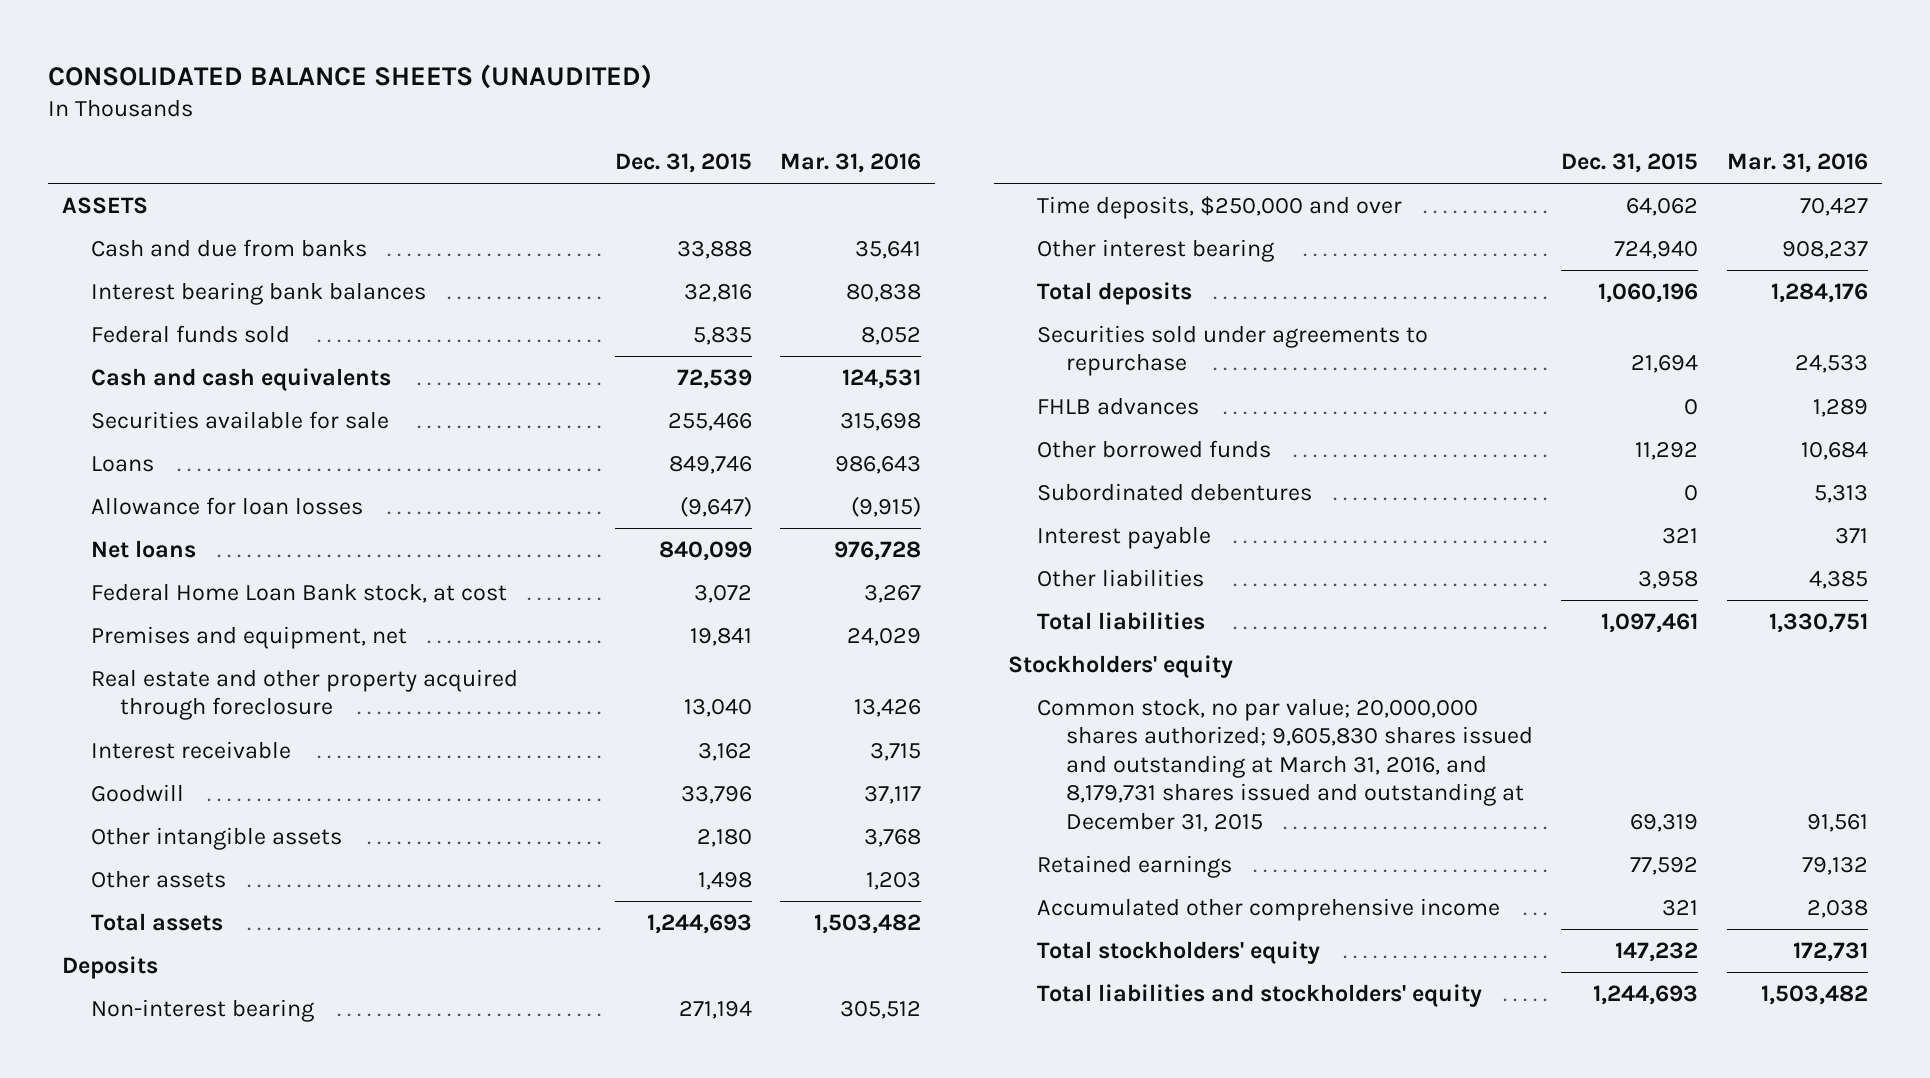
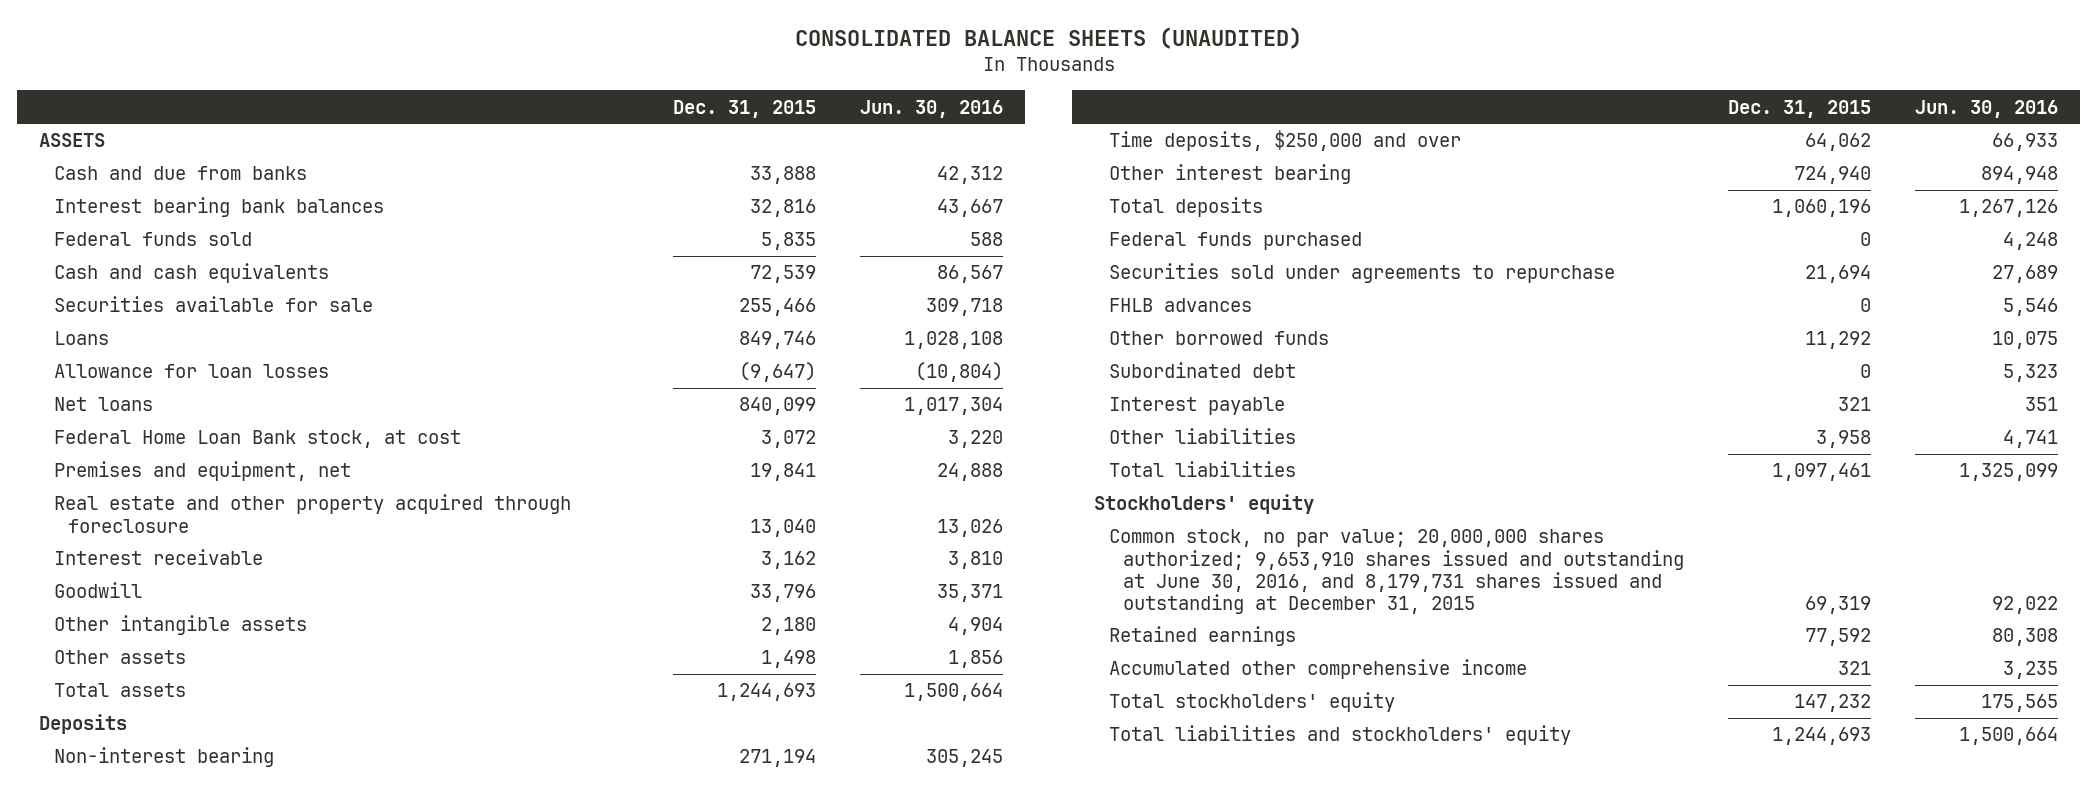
- | Dec. 31, 2015 | Mar. 31, 2016
+ | Dec. 31, 2015 | Jun. 30, 2016
+ Federal funds purchased | 0 | 4,248
- Subordinated debentures | 0 | 5,313
+ Subordinated debt | 0 | 5,323
- Common stock, no par value; 20,000,000 shares authorized; 9,605,830 shares issued and outstanding at March 31, 2016, and 8,179,731 shares issued and outstanding at December 31, 2015 | 69,319 | 91,561
+ Common stock, no par value; 20,000,000 shares authorized; 9,653,910 shares issued and outstanding at June 30, 2016, and 8,179,731 shares issued and outstanding at December 31, 2015 | 69,319 | 92,022

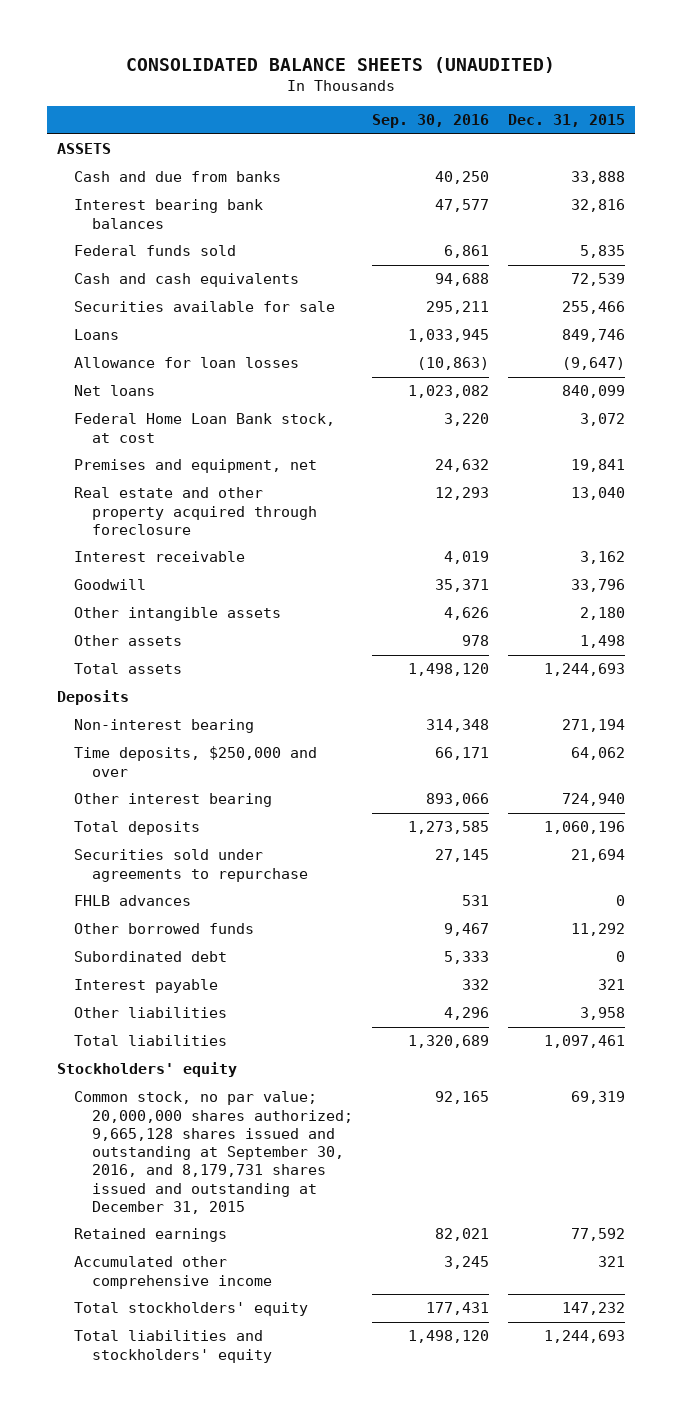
- | Dec. 31, 2015 | Jun. 30, 2016
+ | Sep. 30, 2016 | Dec. 31, 2015
- Federal funds purchased | 0 | 4,248
- Common stock, no par value; 20,000,000 shares authorized; 9,653,910 shares issued and outstanding at June 30, 2016, and 8,179,731 shares issued and outstanding at December 31, 2015 | 69,319 | 92,022
+ Common stock, no par value; 20,000,000 shares authorized; 9,665,128 shares issued and outstanding at September 30, 2016, and 8,179,731 shares issued and outstanding at December 31, 2015 | 92,165 | 69,319

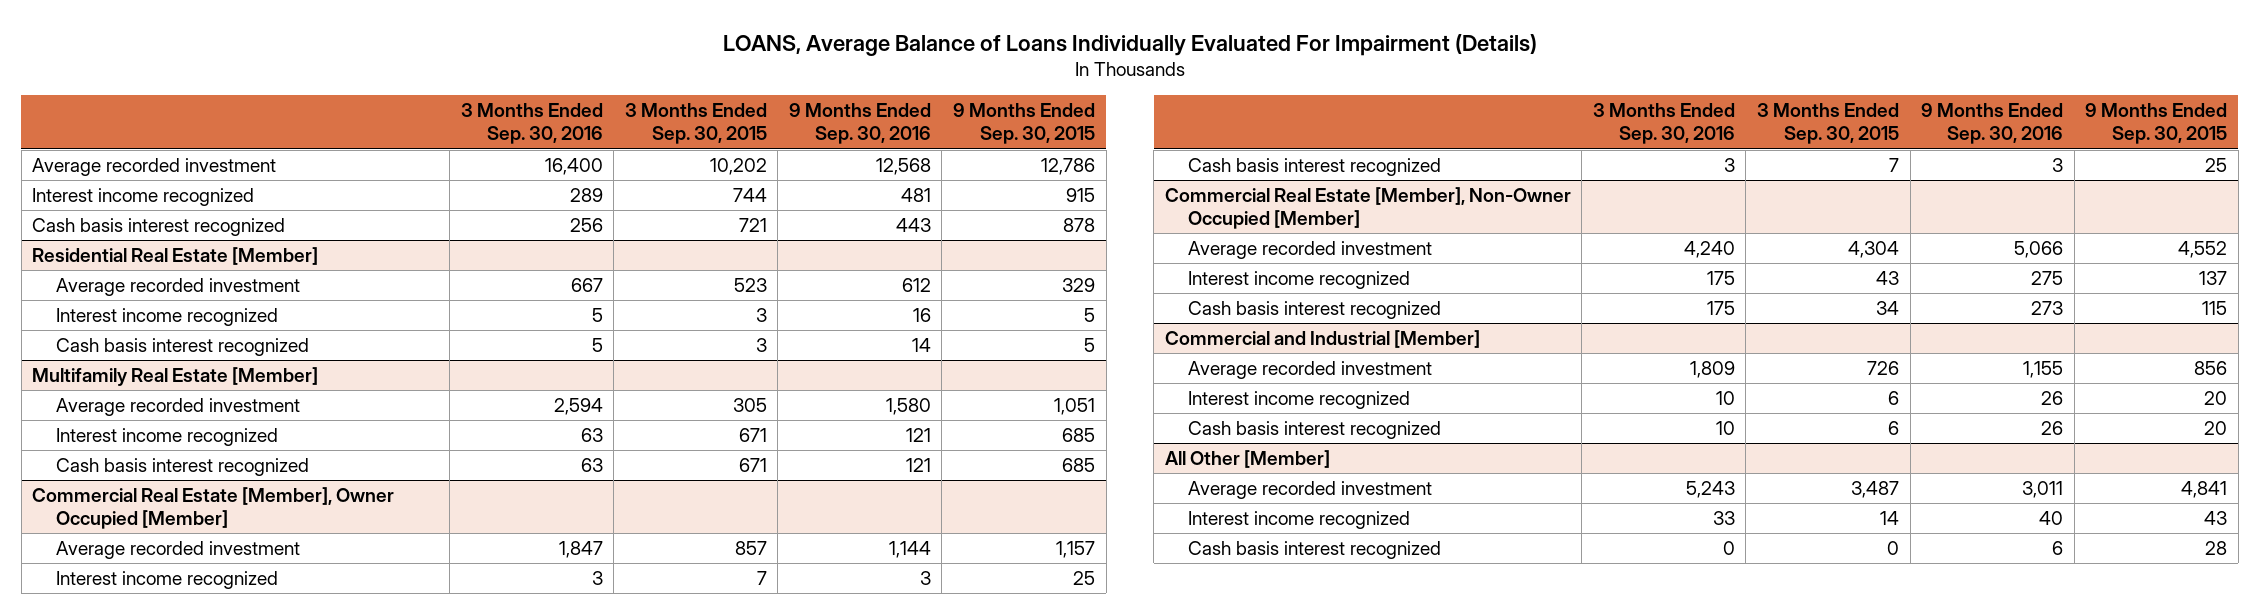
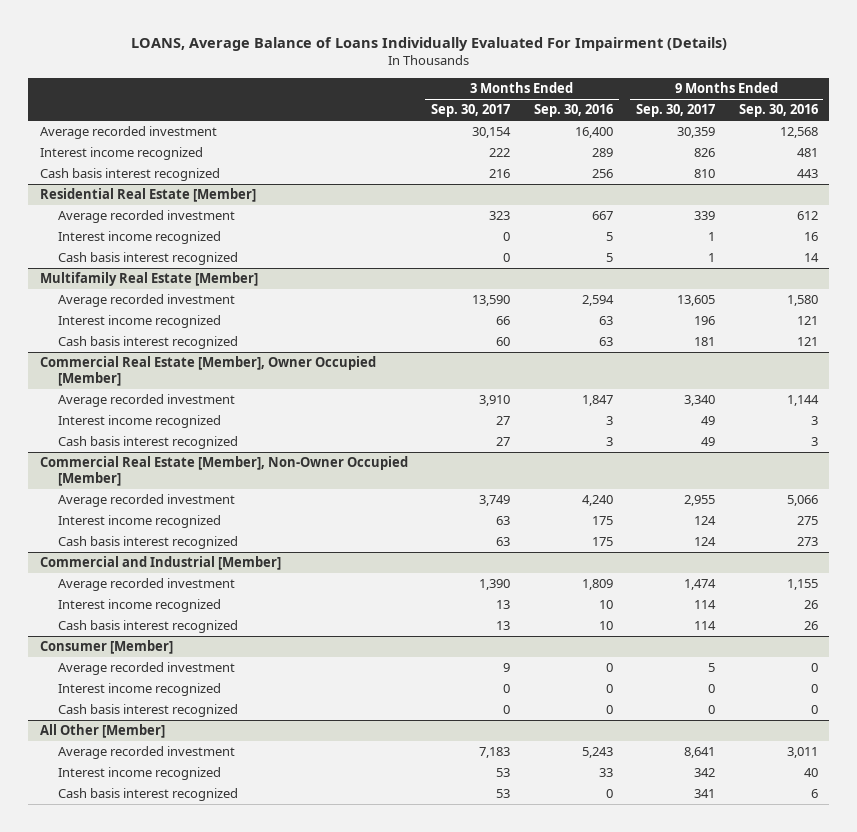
- | 3 Months Ended Sep. 30, 2016 | 3 Months Ended Sep. 30, 2015 | 9 Months Ended Sep. 30, 2016 | 9 Months Ended Sep. 30, 2015
+ | 3 Months Ended Sep. 30, 2017 | 3 Months Ended Sep. 30, 2016 | 9 Months Ended Sep. 30, 2017 | 9 Months Ended Sep. 30, 2016
+ Consumer [Member]
+ Average recorded investment | 9 | 0 | 5 | 0
+ Interest income recognized | 0 | 0 | 0 | 0
+ Cash basis interest recognized | 0 | 0 | 0 | 0

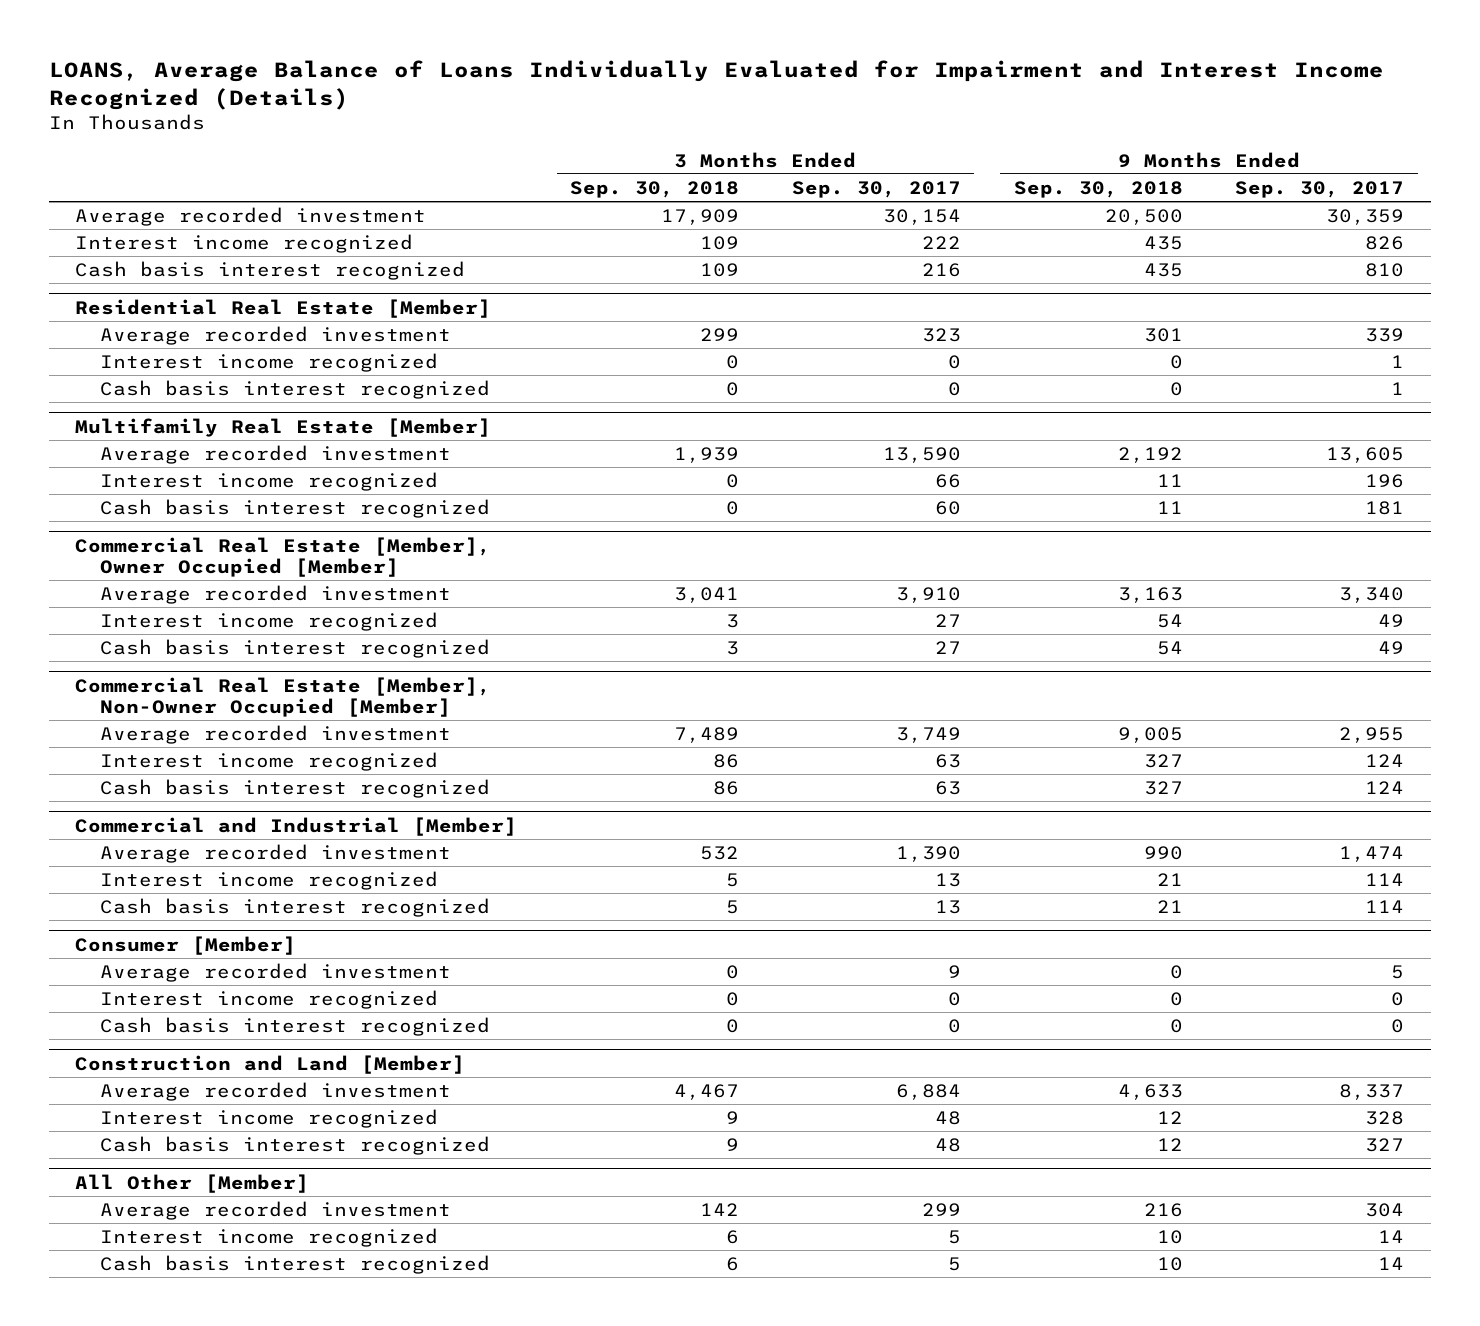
- LOANS, Average Balance of Loans Individually Evaluated For Impairment (Details)
+ LOANS, Average Balance of Loans Individually Evaluated for Impairment and Interest Income Recognized (Details)
- | 3 Months Ended Sep. 30, 2017 | 3 Months Ended Sep. 30, 2016 | 9 Months Ended Sep. 30, 2017 | 9 Months Ended Sep. 30, 2016
+ | 3 Months Ended Sep. 30, 2018 | 3 Months Ended Sep. 30, 2017 | 9 Months Ended Sep. 30, 2018 | 9 Months Ended Sep. 30, 2017
+ Construction and Land [Member]
+ Average recorded investment | 4,467 | 6,884 | 4,633 | 8,337
+ Interest income recognized | 9 | 48 | 12 | 328
+ Cash basis interest recognized | 9 | 48 | 12 | 327
@ All Other [Member]
- Average recorded investment | 7,183 | 5,243 | 8,641 | 3,011
- Interest income recognized | 53 | 33 | 342 | 40
- Cash basis interest recognized | 53 | 0 | 341 | 6
+ Average recorded investment | 142 | 299 | 216 | 304
+ Interest income recognized | 6 | 5 | 10 | 14
+ Cash basis interest recognized | 6 | 5 | 10 | 14

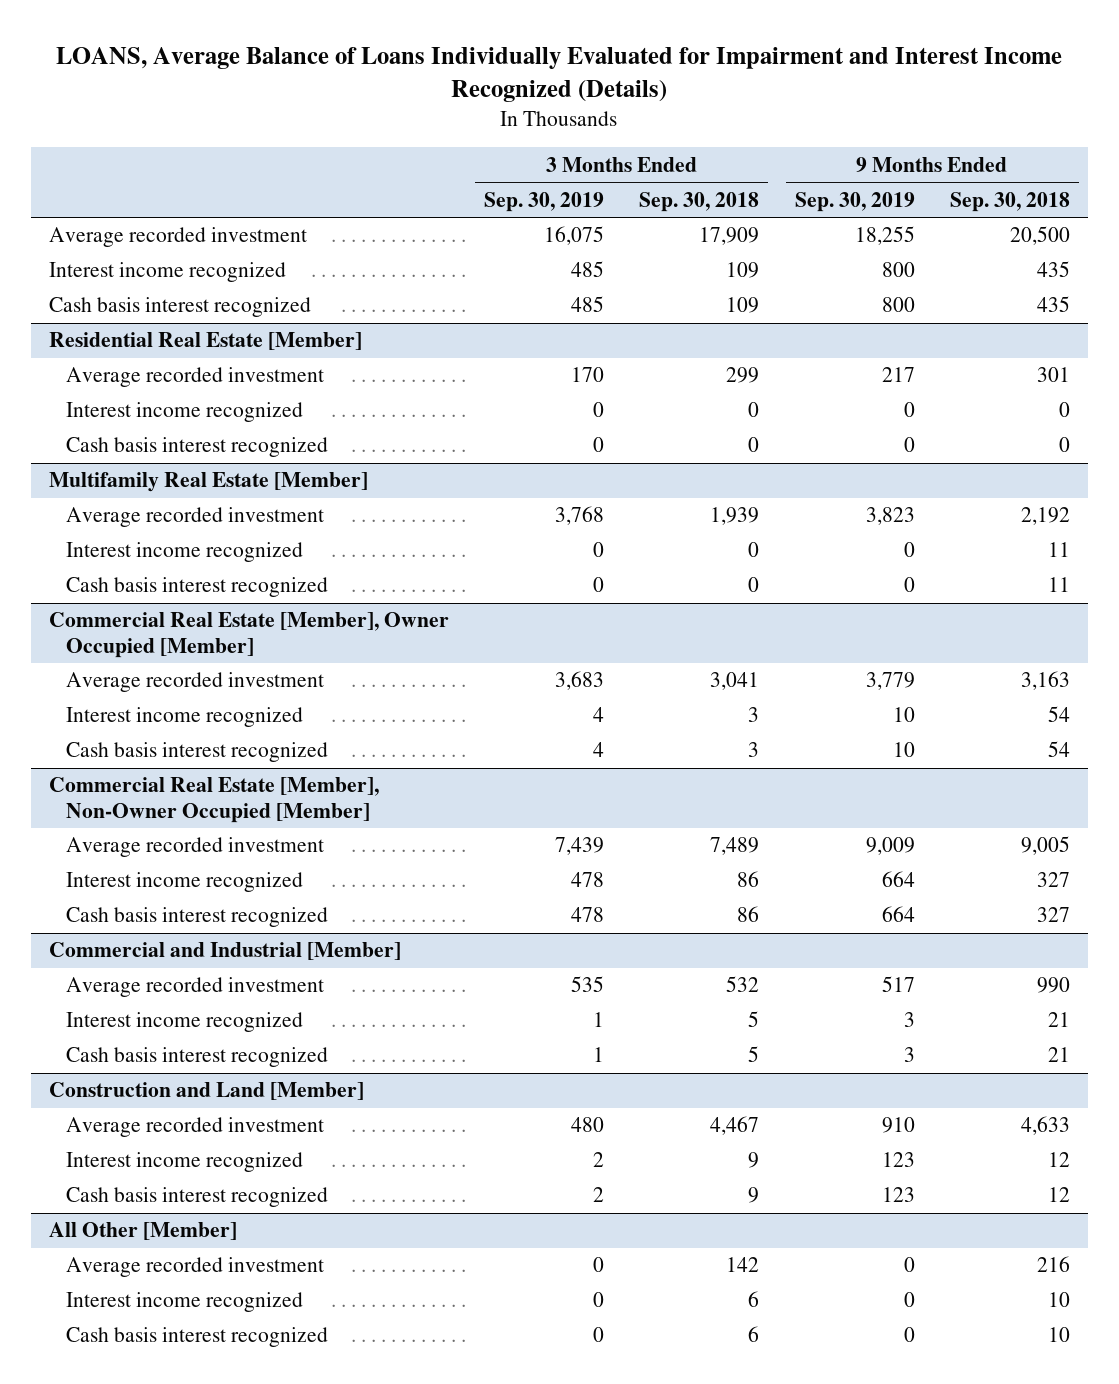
- | 3 Months Ended Sep. 30, 2018 | 3 Months Ended Sep. 30, 2017 | 9 Months Ended Sep. 30, 2018 | 9 Months Ended Sep. 30, 2017
+ | 3 Months Ended Sep. 30, 2019 | 3 Months Ended Sep. 30, 2018 | 9 Months Ended Sep. 30, 2019 | 9 Months Ended Sep. 30, 2018
- Consumer [Member]
- Average recorded investment | 0 | 9 | 0 | 5
- Interest income recognized | 0 | 0 | 0 | 0
- Cash basis interest recognized | 0 | 0 | 0 | 0

